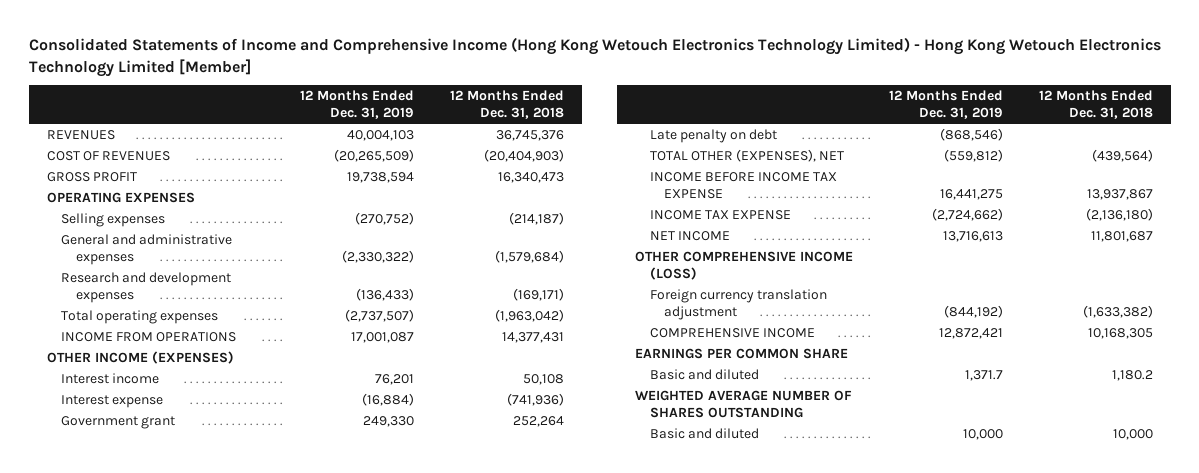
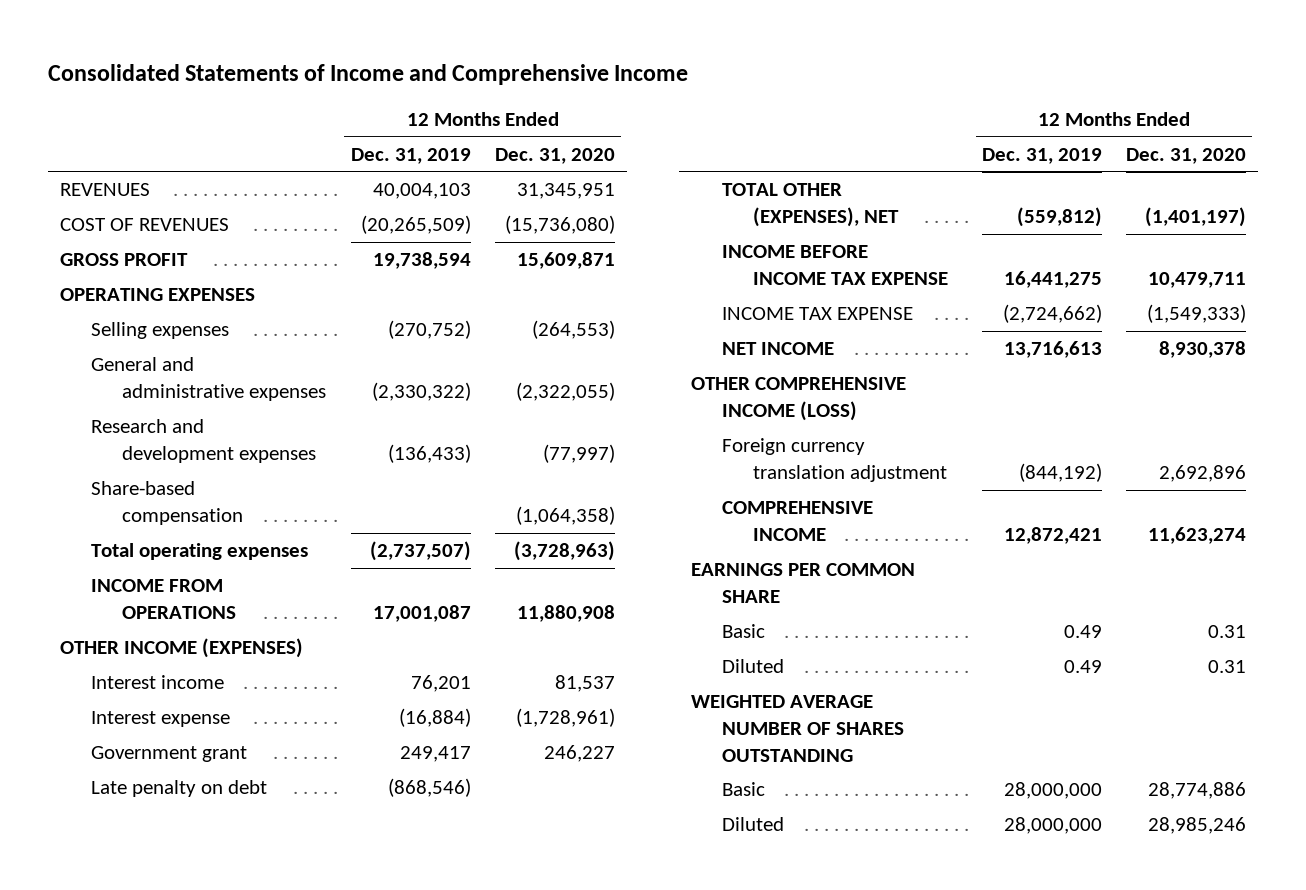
- Consolidated Statements of Income and Comprehensive Income (Hong Kong Wetouch Electronics Technology Limited) - Hong Kong Wetouch Electronics Technology Limited [Member]
+ Consolidated Statements of Income and Comprehensive Income
- | 12 Months Ended Dec. 31, 2019 | 12 Months Ended Dec. 31, 2018
+ | 12 Months Ended Dec. 31, 2019 | 12 Months Ended Dec. 31, 2020
+ Share-based compensation | | (1,064,358)
- Government grant | 249,330 | 252,264
+ Government grant | 249,417 | 246,227
- Basic and diluted | 1,371.7 | 1,180.2
+ Basic | 0.49 | 0.31
+ Diluted | 0.49 | 0.31
- Basic and diluted | 10,000 | 10,000
+ Basic | 28,000,000 | 28,774,886
+ Diluted | 28,000,000 | 28,985,246

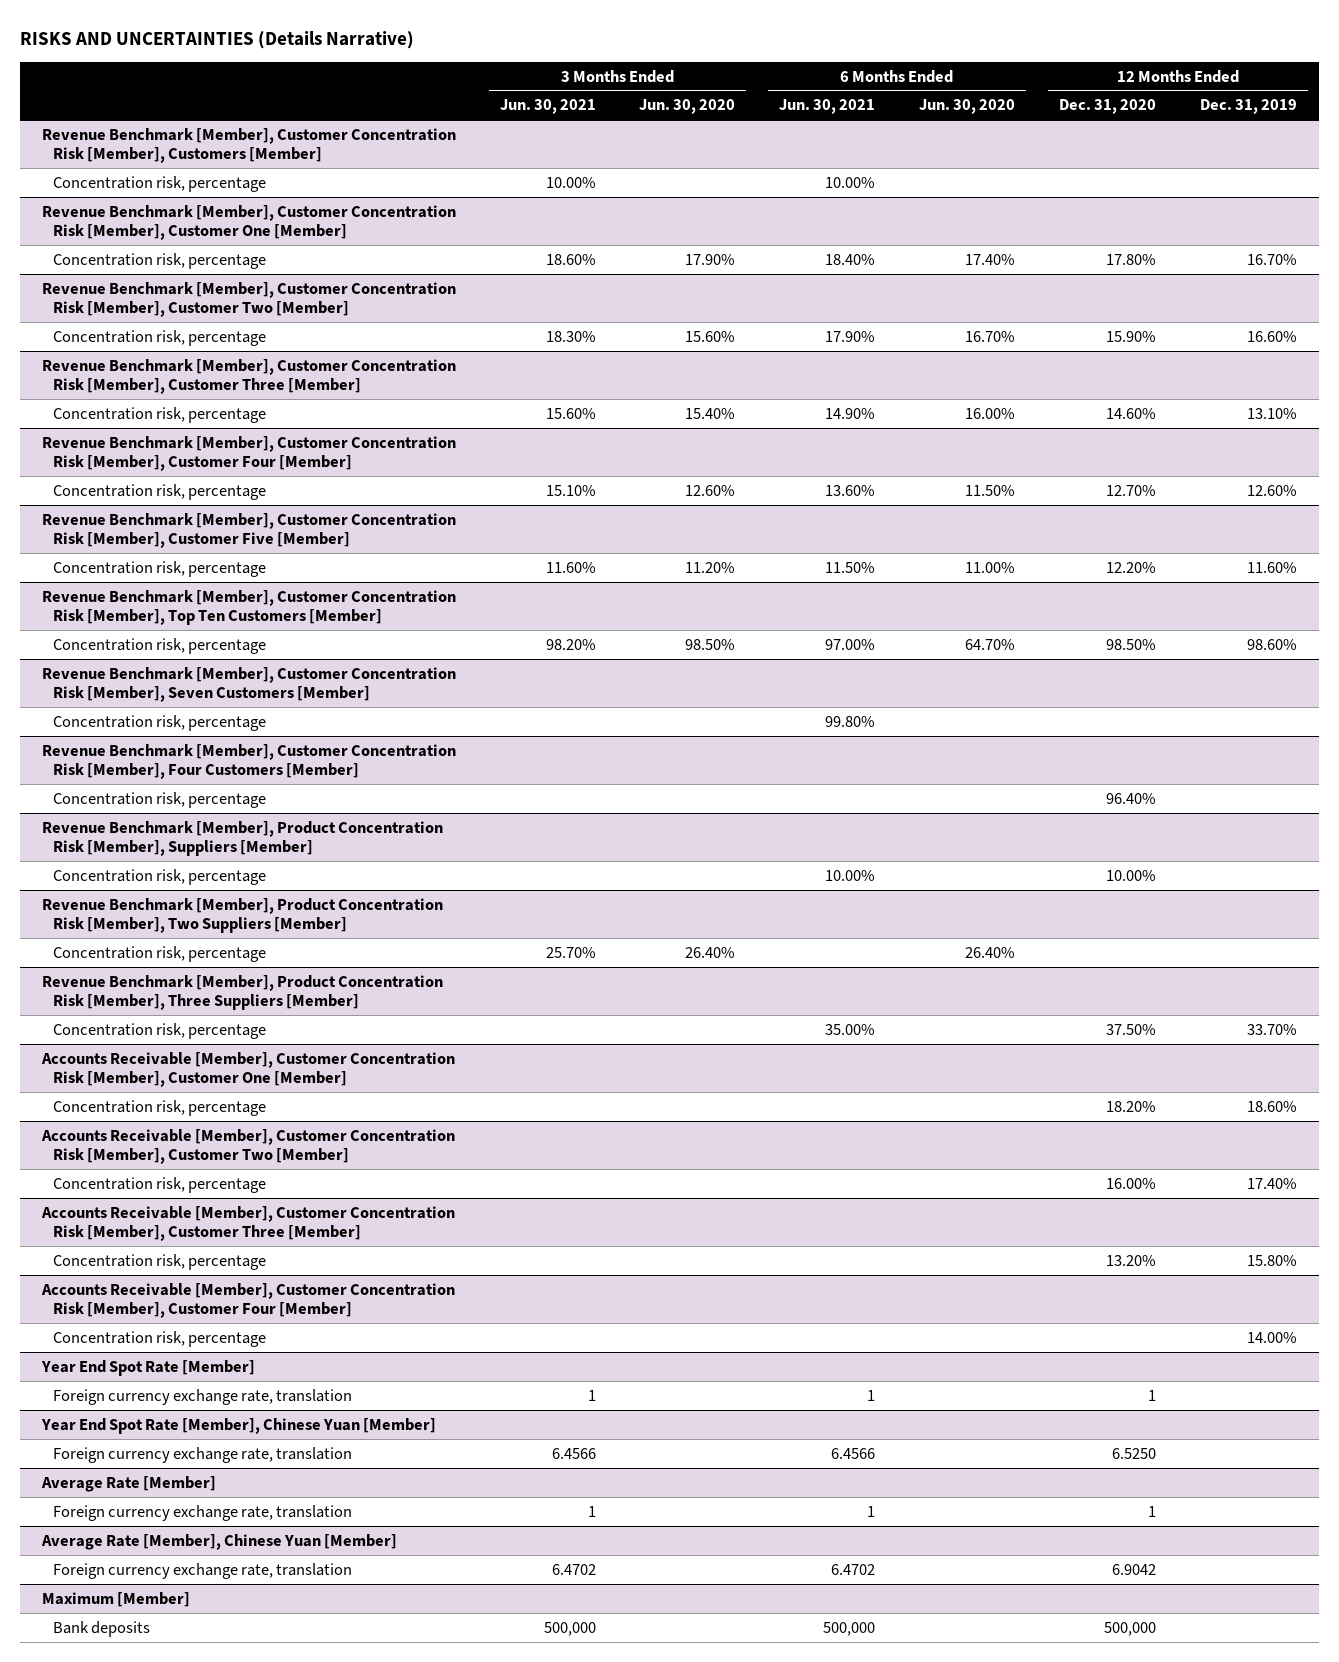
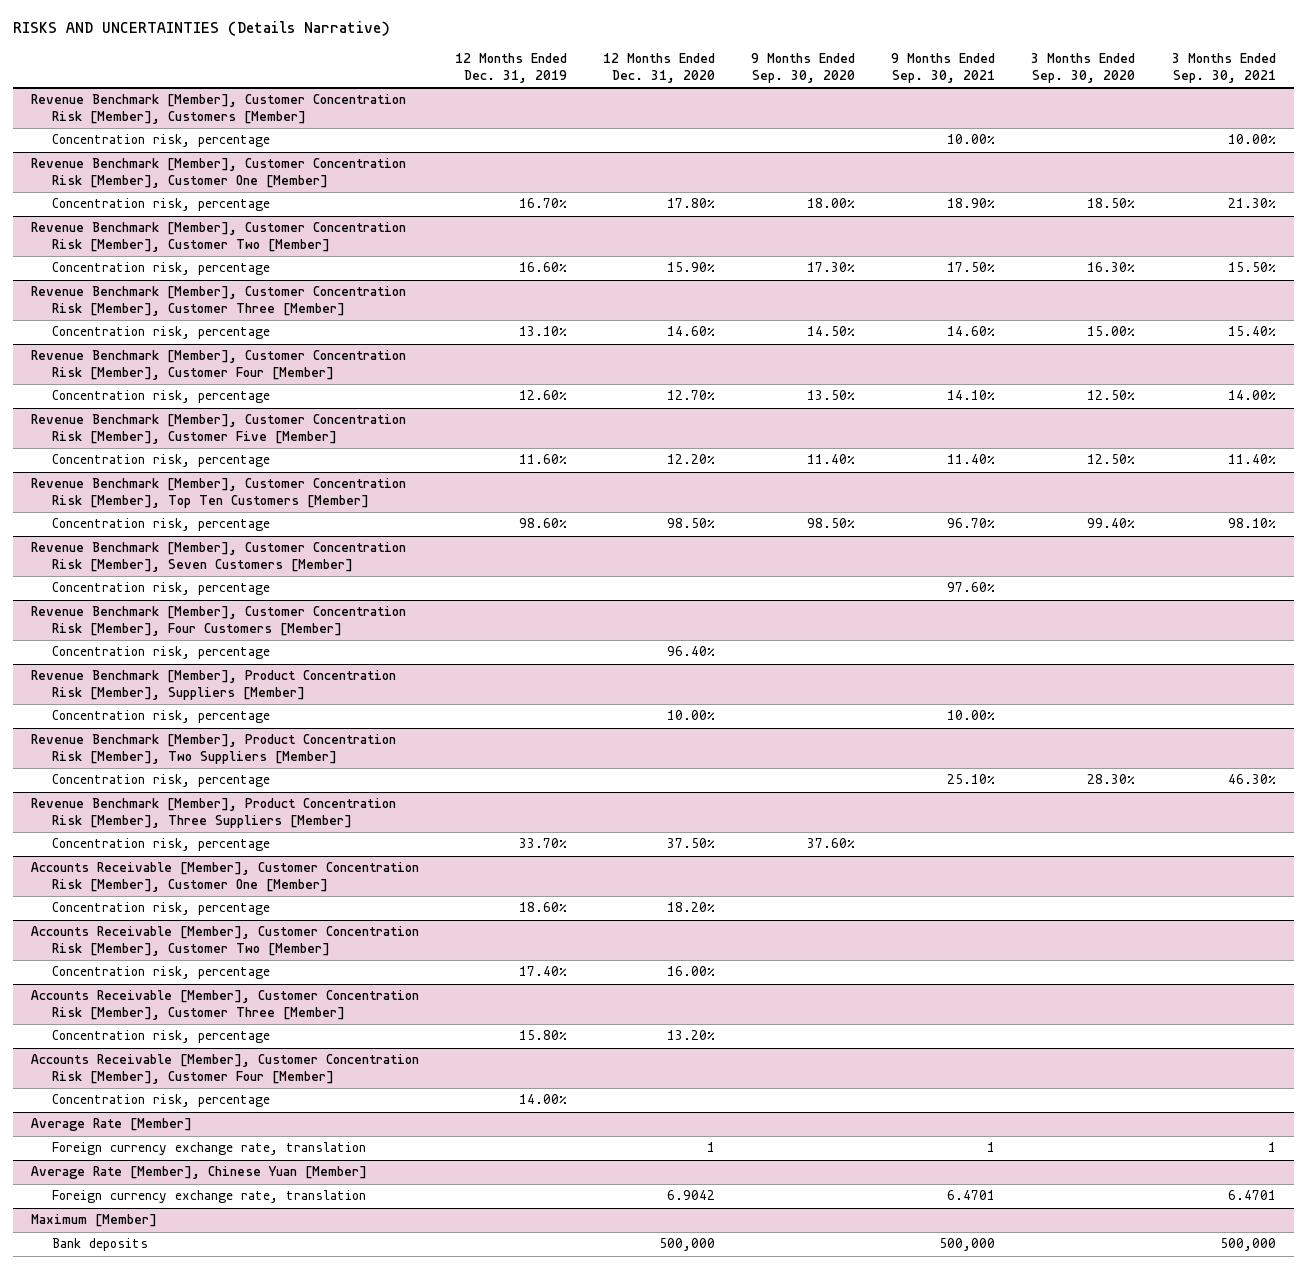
- | 3 Months Ended Jun. 30, 2021 | 3 Months Ended Jun. 30, 2020 | 6 Months Ended Jun. 30, 2021 | 6 Months Ended Jun. 30, 2020 | 12 Months Ended Dec. 31, 2020 | 12 Months Ended Dec. 31, 2019
+ | 12 Months Ended Dec. 31, 2019 | 12 Months Ended Dec. 31, 2020 | 9 Months Ended Sep. 30, 2020 | 9 Months Ended Sep. 30, 2021 | 3 Months Ended Sep. 30, 2020 | 3 Months Ended Sep. 30, 2021
- Year End Spot Rate [Member]
- Foreign currency exchange rate, translation | 1 | | 1 | | 1 |
- Year End Spot Rate [Member], Chinese Yuan [Member]
- Foreign currency exchange rate, translation | 6.4566 | | 6.4566 | | 6.5250 |

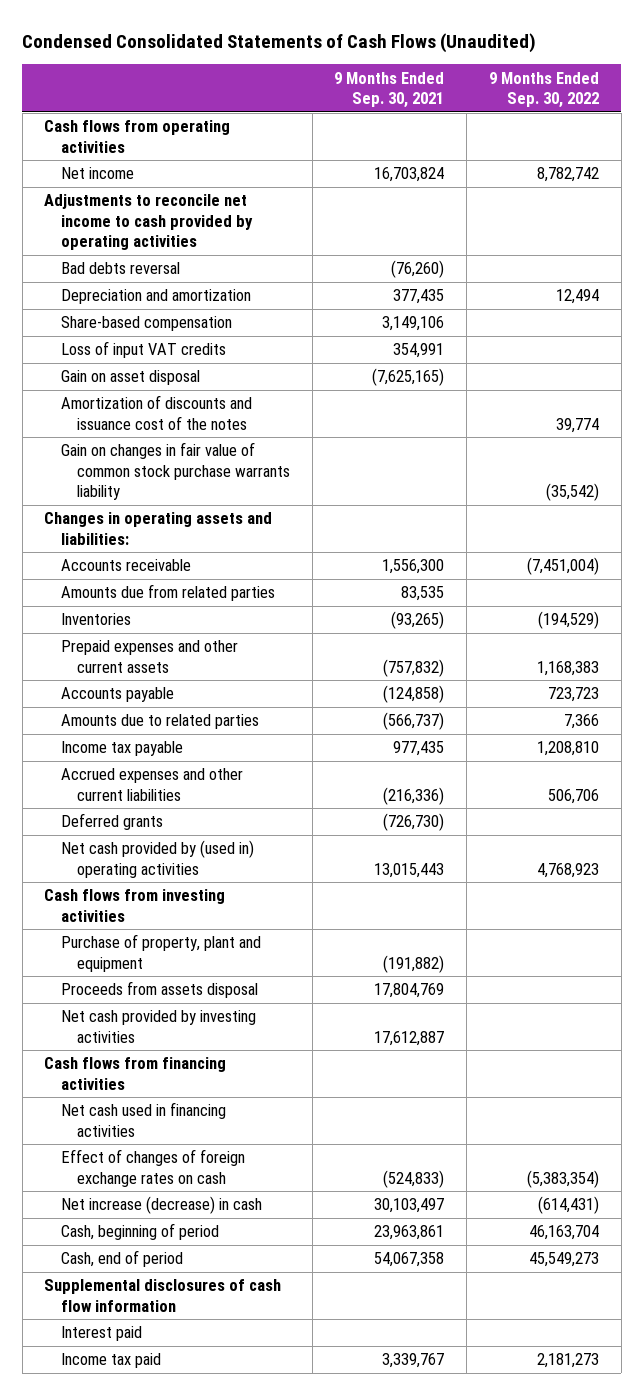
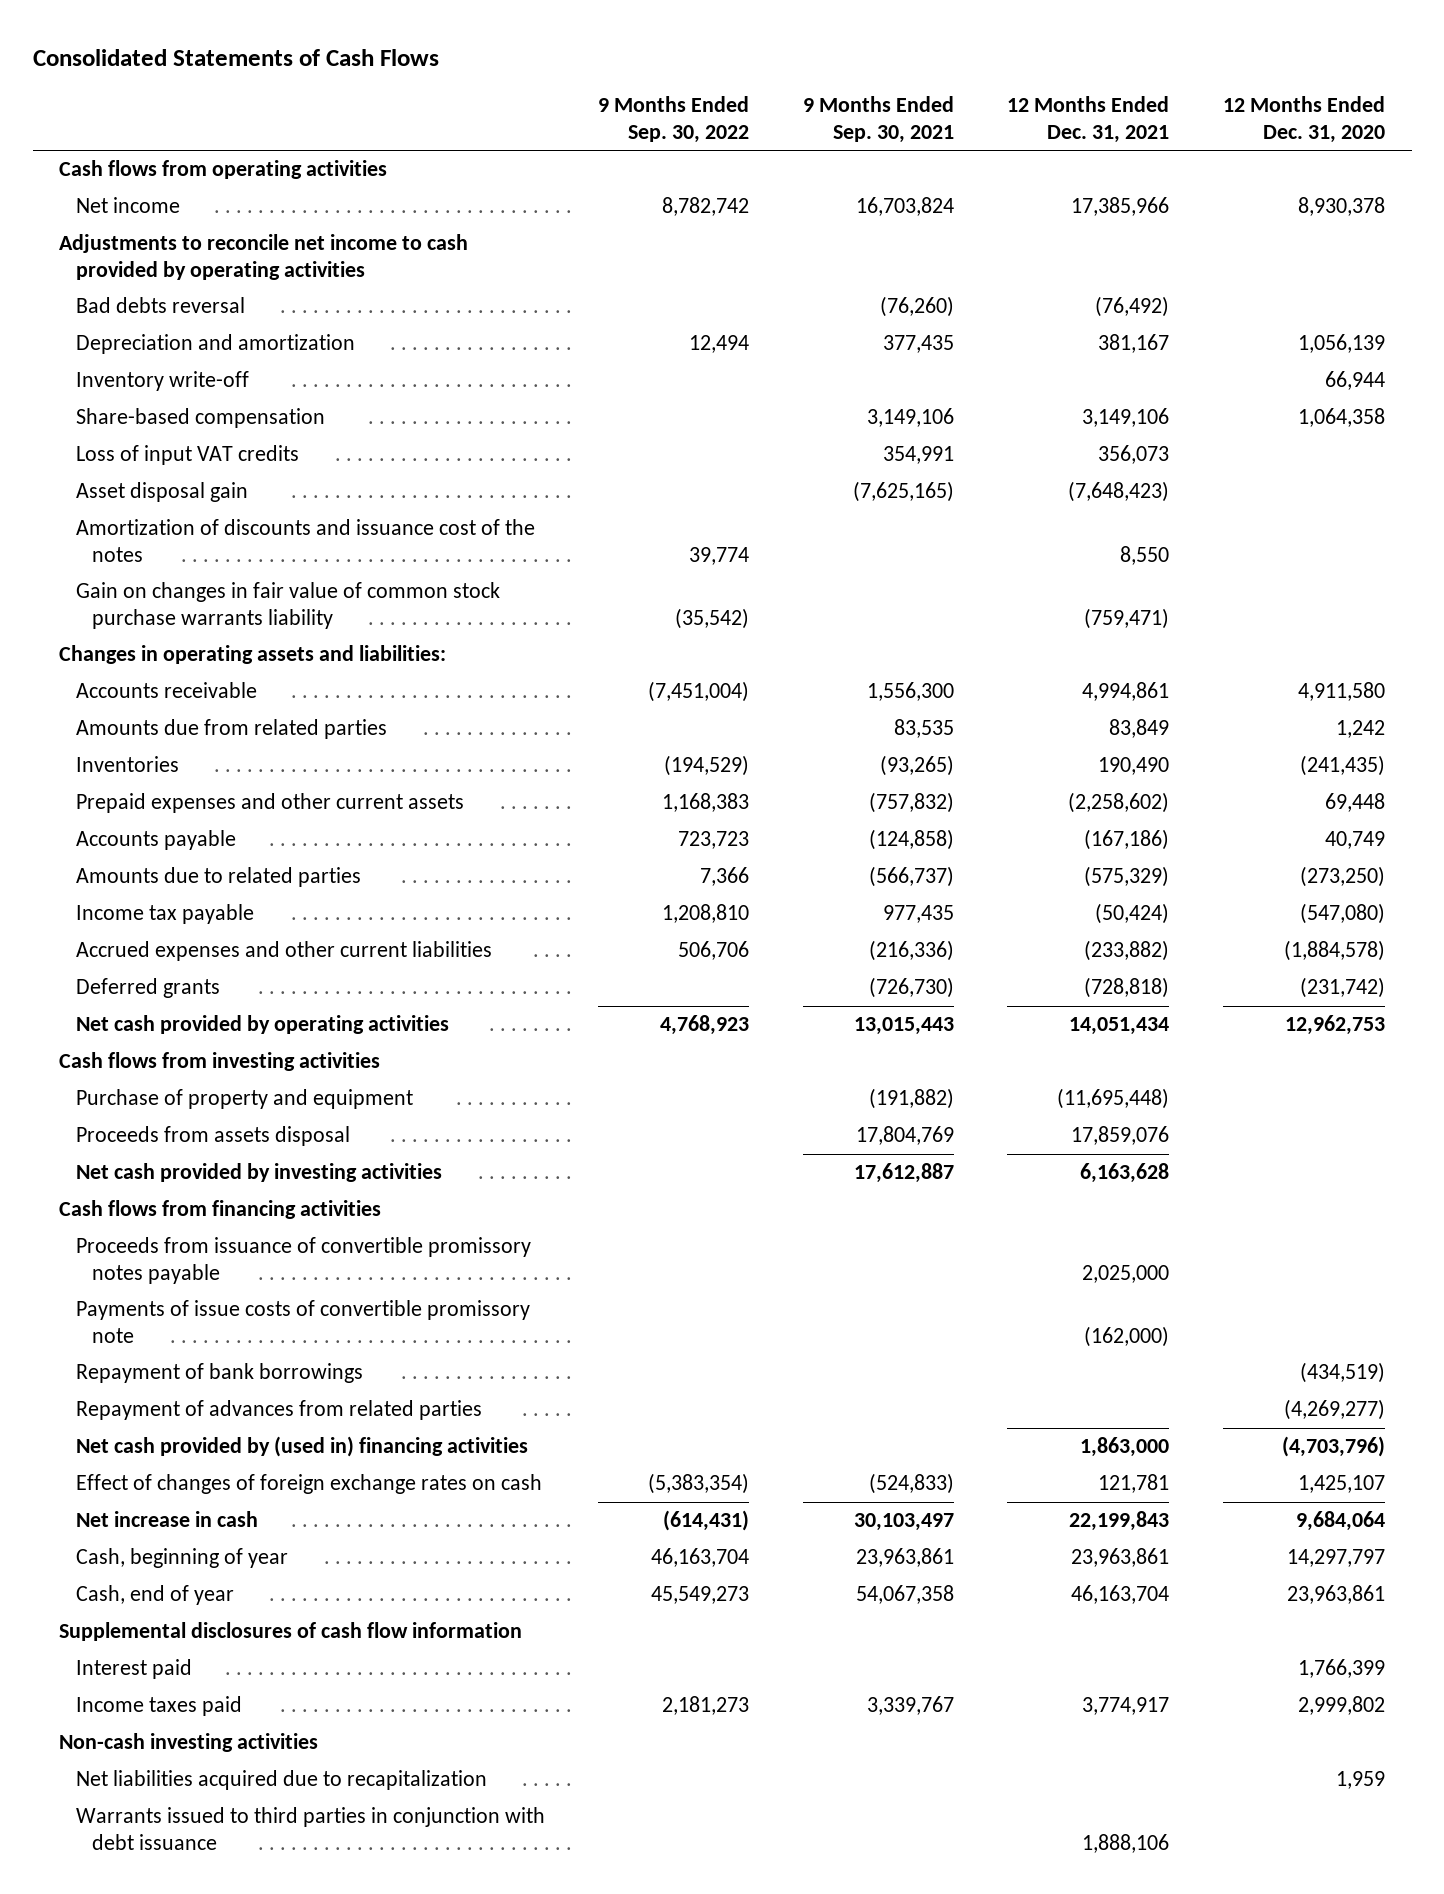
- Condensed Consolidated Statements of Cash Flows (Unaudited)
+ Consolidated Statements of Cash Flows
- | 9 Months Ended Sep. 30, 2021 | 9 Months Ended Sep. 30, 2022
+ | 9 Months Ended Sep. 30, 2022 | 9 Months Ended Sep. 30, 2021 | 12 Months Ended Dec. 31, 2021 | 12 Months Ended Dec. 31, 2020
+ Inventory write-off | | | | 66,944
- Gain on asset disposal | (7,625,165) |
+ Asset disposal gain | | (7,625,165) | (7,648,423) |
- Net cash provided by (used in) operating activities | 13,015,443 | 4,768,923
+ Net cash provided by operating activities | 4,768,923 | 13,015,443 | 14,051,434 | 12,962,753
- Purchase of property, plant and equipment | (191,882) |
+ Purchase of property and equipment | | (191,882) | (11,695,448) |
- Net cash used in financing activities
+ Proceeds from issuance of convertible promissory notes payable | | | 2,025,000 |
+ Payments of issue costs of convertible promissory note | | | (162,000) |
+ Repayment of bank borrowings | | | | (434,519)
+ Repayment of advances from related parties | | | | (4,269,277)
+ Net cash provided by (used in) financing activities | | | 1,863,000 | (4,703,796)
- Net increase (decrease) in cash | 30,103,497 | (614,431)
- Cash, beginning of period | 23,963,861 | 46,163,704
- Cash, end of period | 54,067,358 | 45,549,273
+ Net increase in cash | (614,431) | 30,103,497 | 22,199,843 | 9,684,064
+ Cash, beginning of year | 46,163,704 | 23,963,861 | 23,963,861 | 14,297,797
+ Cash, end of year | 45,549,273 | 54,067,358 | 46,163,704 | 23,963,861
- Income tax paid | 3,339,767 | 2,181,273
+ Income taxes paid | 2,181,273 | 3,339,767 | 3,774,917 | 2,999,802
+ Non-cash investing activities
+ Net liabilities acquired due to recapitalization | | | | 1,959
+ Warrants issued to third parties in conjunction with debt issuance | | | 1,888,106 |

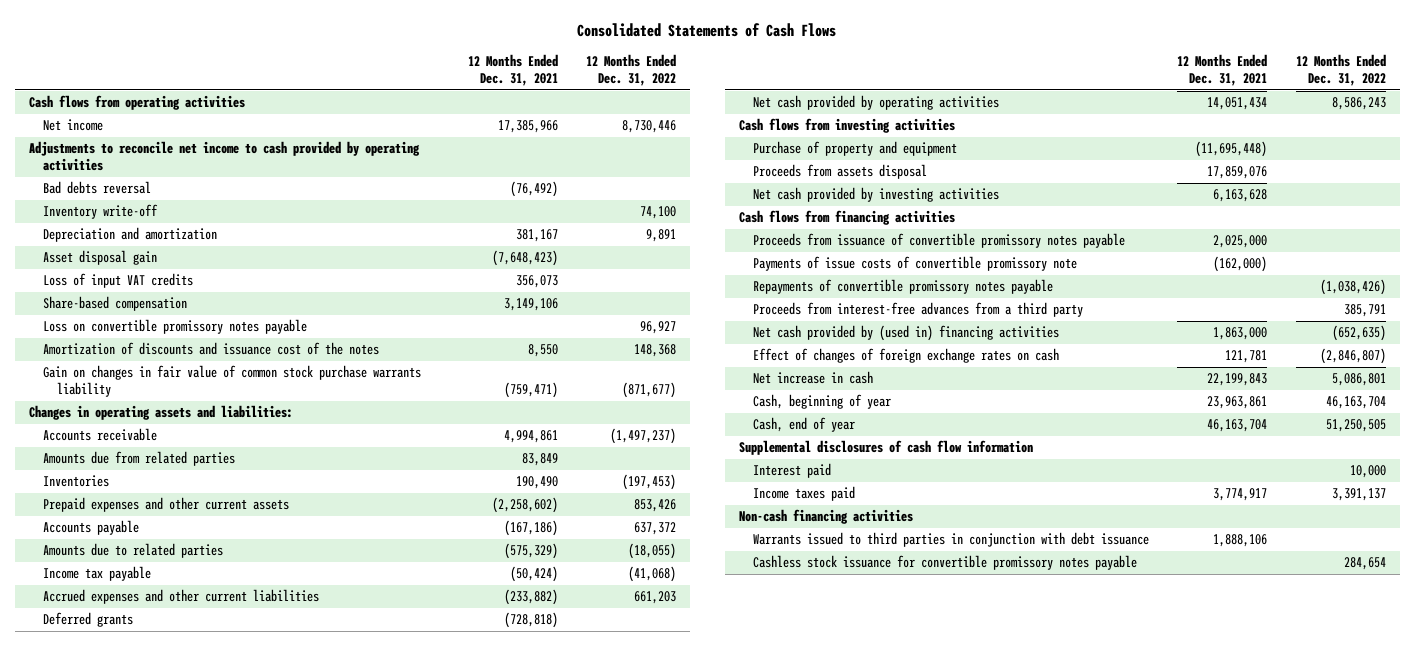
- | 9 Months Ended Sep. 30, 2022 | 9 Months Ended Sep. 30, 2021 | 12 Months Ended Dec. 31, 2021 | 12 Months Ended Dec. 31, 2020
+ | 12 Months Ended Dec. 31, 2021 | 12 Months Ended Dec. 31, 2022
moved down: Depreciation and amortization | 381,167 | 9,891
moved down: Loss of input VAT credits | 356,073 |
moved down: Share-based compensation | 3,149,106 |
+ Loss on convertible promissory notes payable | | 96,927
- Repayment of bank borrowings | | | | (434,519)
- Repayment of advances from related parties | | | | (4,269,277)
+ Repayments of convertible promissory notes payable | | (1,038,426)
+ Proceeds from interest-free advances from a third party | | 385,791
- Non-cash investing activities
- Net liabilities acquired due to recapitalization | | | | 1,959
+ Non-cash financing activities
+ Cashless stock issuance for convertible promissory notes payable | | 284,654

